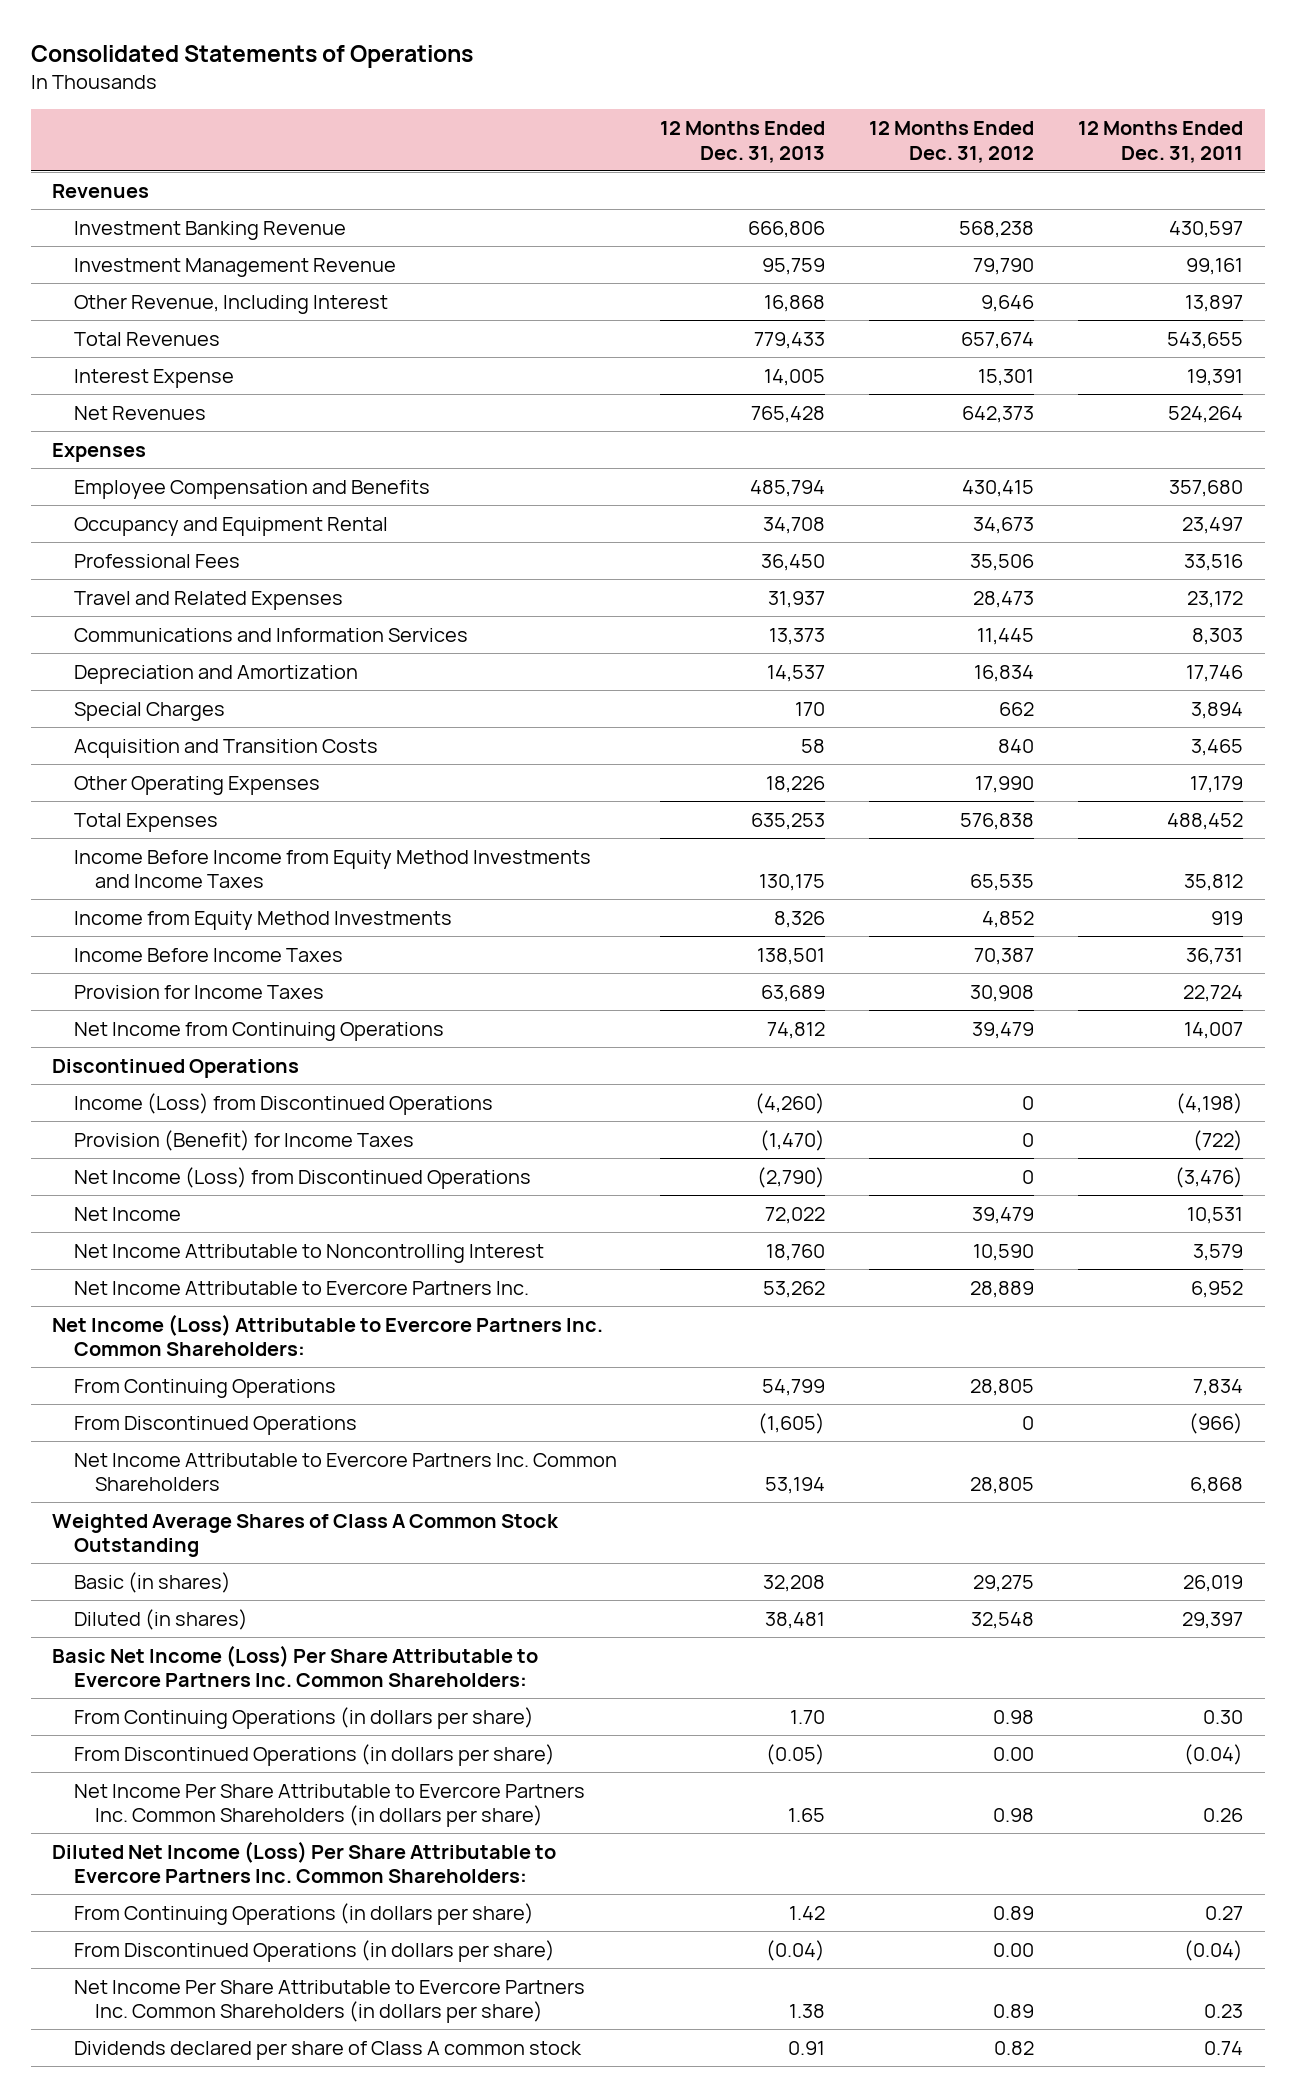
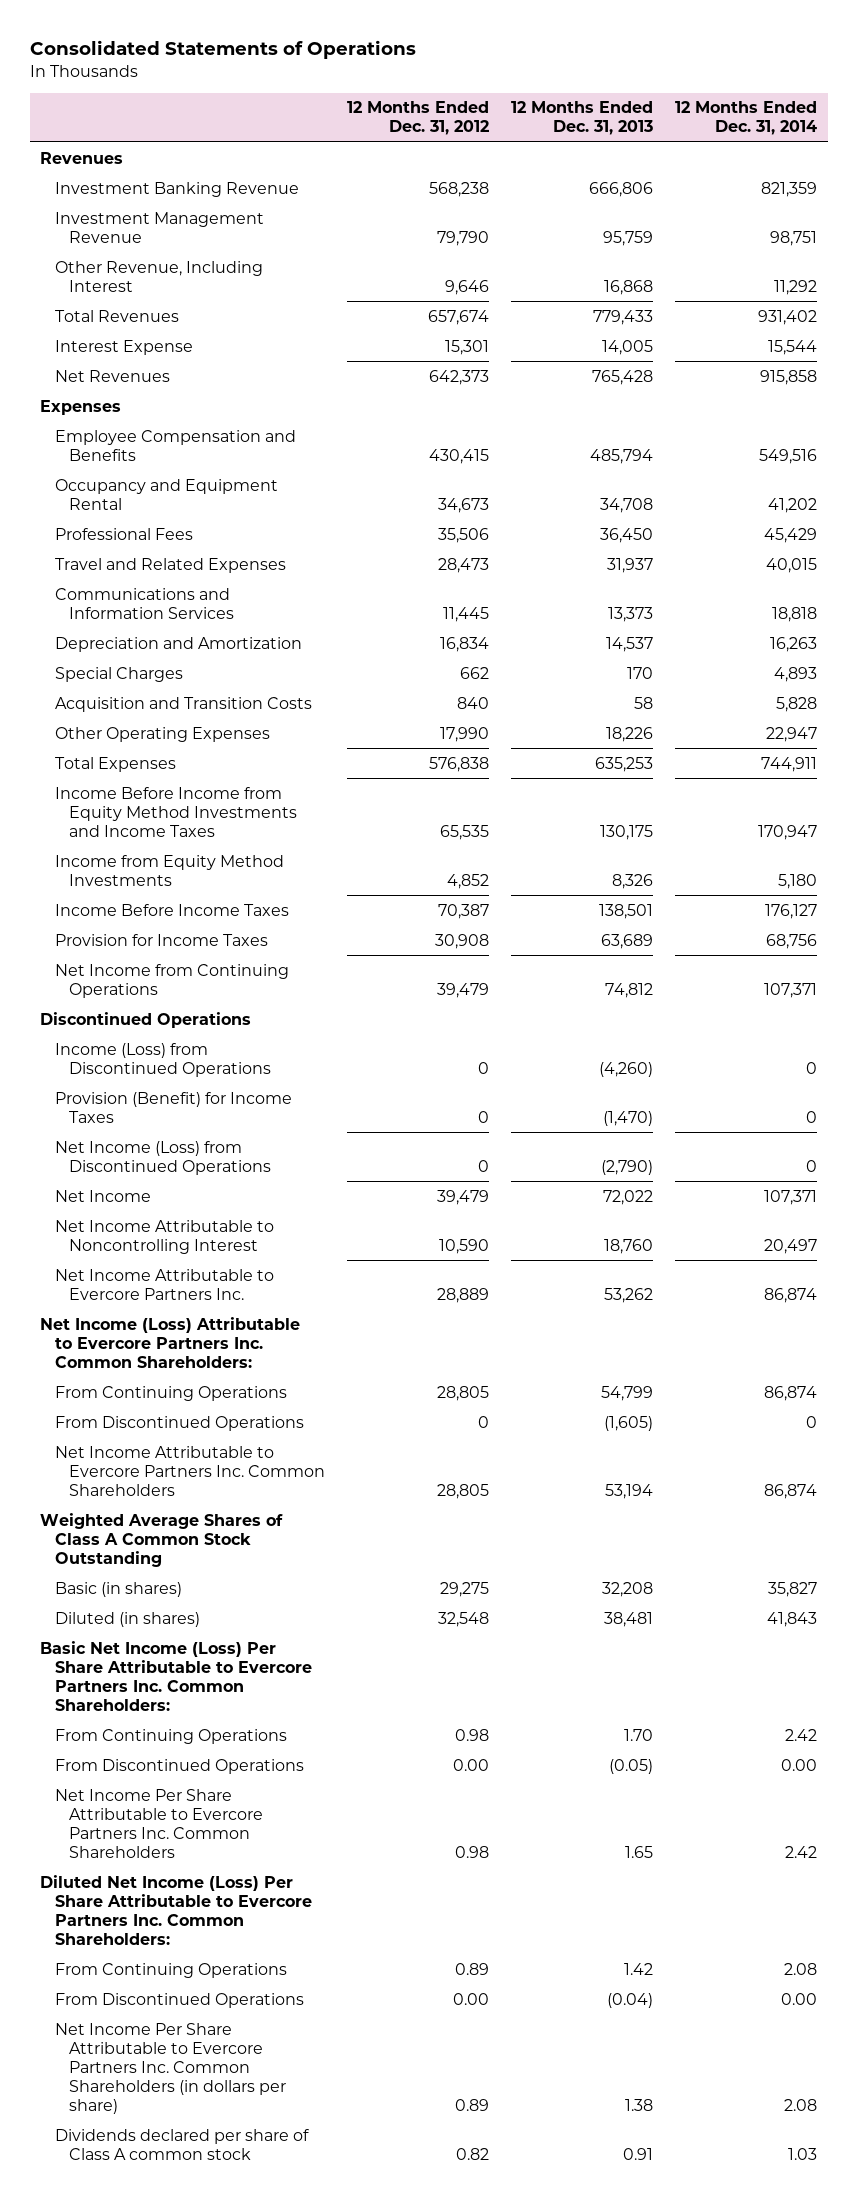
- | 12 Months Ended Dec. 31, 2013 | 12 Months Ended Dec. 31, 2012 | 12 Months Ended Dec. 31, 2011
+ | 12 Months Ended Dec. 31, 2012 | 12 Months Ended Dec. 31, 2013 | 12 Months Ended Dec. 31, 2014
- From Continuing Operations (in dollars per share) | 1.70 | 0.98 | 0.30
- From Discontinued Operations (in dollars per share) | (0.05) | 0.00 | (0.04)
- Net Income Per Share Attributable to Evercore Partners Inc. Common Shareholders (in dollars per share) | 1.65 | 0.98 | 0.26
+ From Continuing Operations | 0.98 | 1.70 | 2.42
+ From Discontinued Operations | 0.00 | (0.05) | 0.00
+ Net Income Per Share Attributable to Evercore Partners Inc. Common Shareholders | 0.98 | 1.65 | 2.42
- From Continuing Operations (in dollars per share) | 1.42 | 0.89 | 0.27
- From Discontinued Operations (in dollars per share) | (0.04) | 0.00 | (0.04)
+ From Continuing Operations | 0.89 | 1.42 | 2.08
+ From Discontinued Operations | 0.00 | (0.04) | 0.00

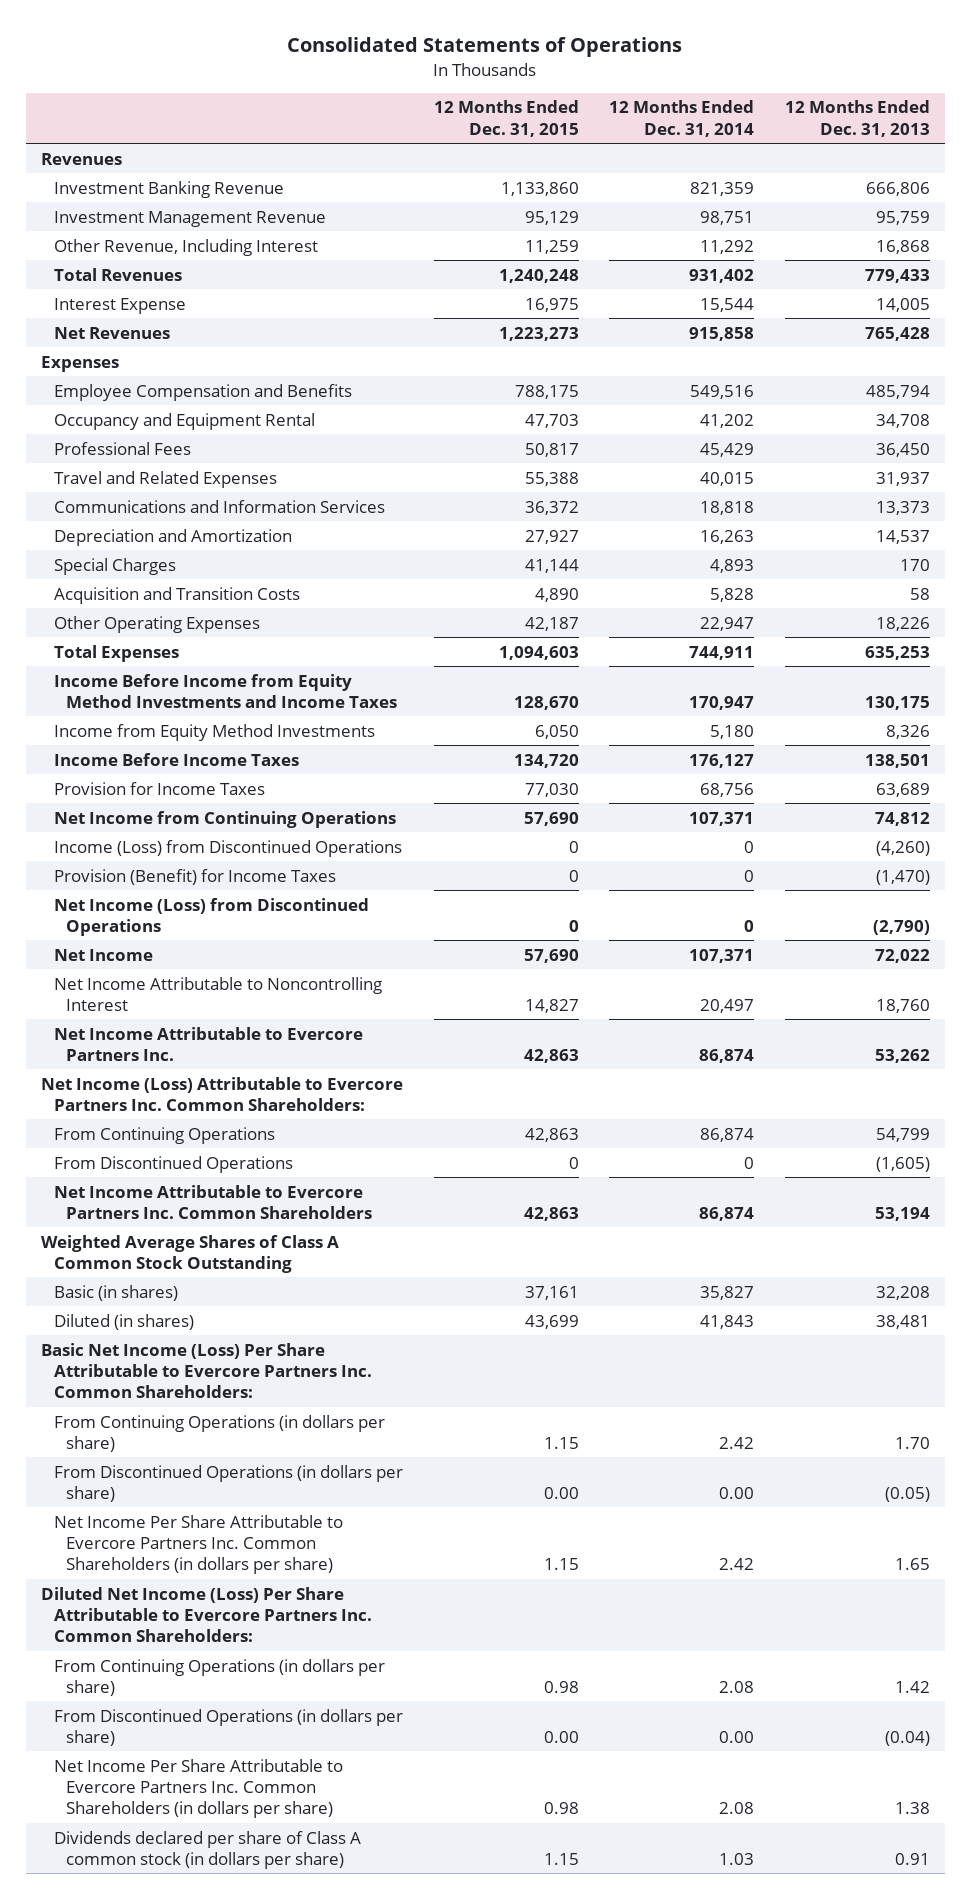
- | 12 Months Ended Dec. 31, 2012 | 12 Months Ended Dec. 31, 2013 | 12 Months Ended Dec. 31, 2014
+ | 12 Months Ended Dec. 31, 2015 | 12 Months Ended Dec. 31, 2014 | 12 Months Ended Dec. 31, 2013
- Discontinued Operations
- From Continuing Operations | 0.98 | 1.70 | 2.42
- From Discontinued Operations | 0.00 | (0.05) | 0.00
- Net Income Per Share Attributable to Evercore Partners Inc. Common Shareholders | 0.98 | 1.65 | 2.42
+ From Continuing Operations (in dollars per share) | 1.15 | 2.42 | 1.70
+ From Discontinued Operations (in dollars per share) | 0.00 | 0.00 | (0.05)
+ Net Income Per Share Attributable to Evercore Partners Inc. Common Shareholders (in dollars per share) | 1.15 | 2.42 | 1.65
- From Continuing Operations | 0.89 | 1.42 | 2.08
- From Discontinued Operations | 0.00 | (0.04) | 0.00
+ From Continuing Operations (in dollars per share) | 0.98 | 2.08 | 1.42
+ From Discontinued Operations (in dollars per share) | 0.00 | 0.00 | (0.04)
- Dividends declared per share of Class A common stock | 0.82 | 0.91 | 1.03
+ Dividends declared per share of Class A common stock (in dollars per share) | 1.15 | 1.03 | 0.91

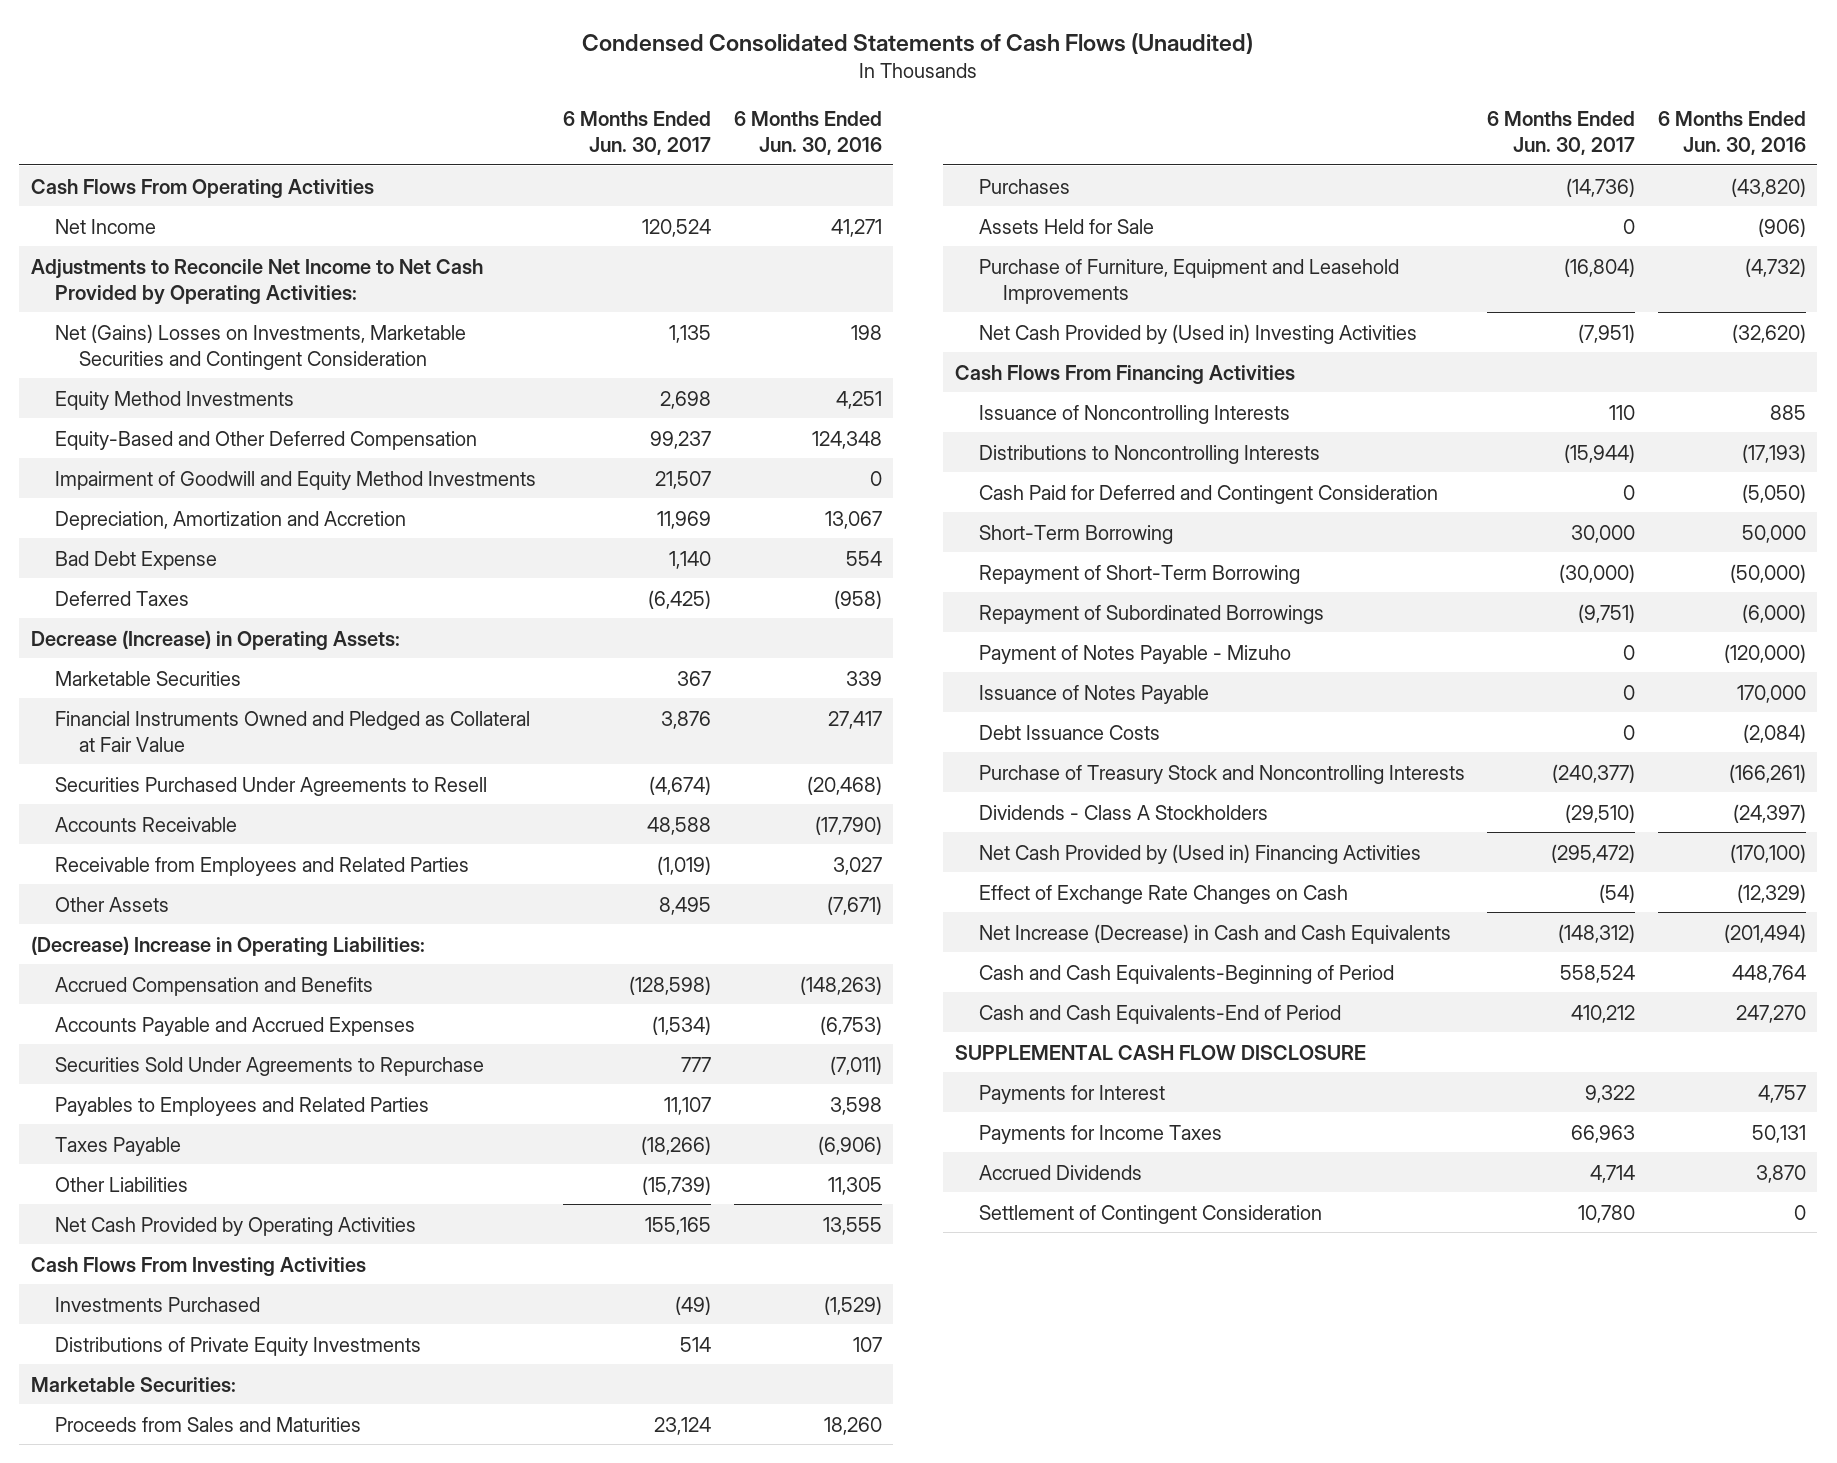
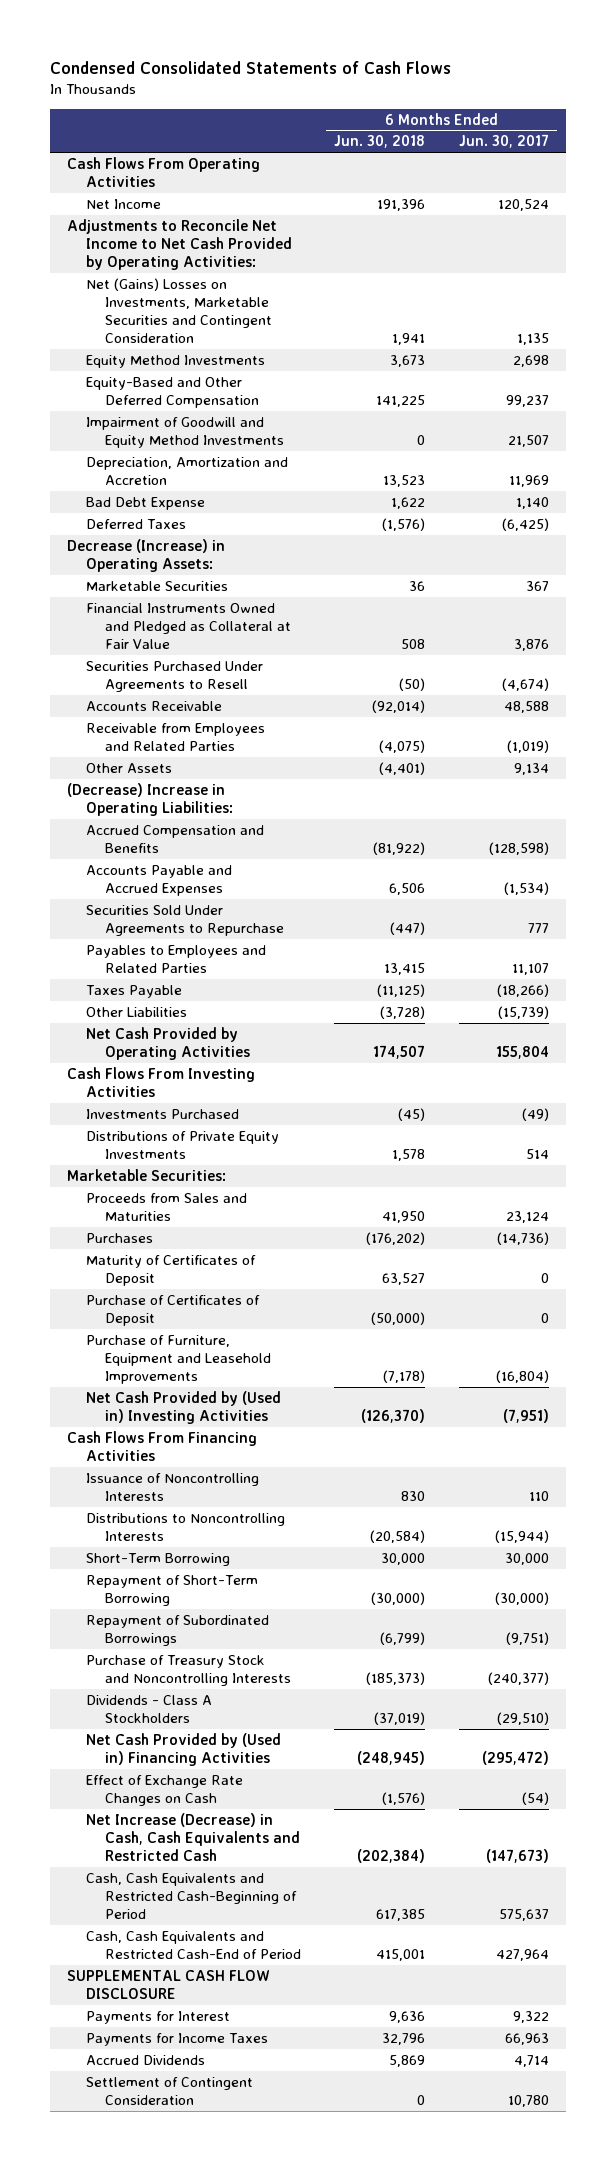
- Condensed Consolidated Statements of Cash Flows (Unaudited)
+ Condensed Consolidated Statements of Cash Flows
- | 6 Months Ended Jun. 30, 2017 | 6 Months Ended Jun. 30, 2016
+ | 6 Months Ended Jun. 30, 2018 | 6 Months Ended Jun. 30, 2017
- Other Assets | 8,495 | (7,671)
+ Other Assets | (4,401) | 9,134
- Net Cash Provided by Operating Activities | 155,165 | 13,555
+ Net Cash Provided by Operating Activities | 174,507 | 155,804
- Assets Held for Sale | 0 | (906)
+ Maturity of Certificates of Deposit | 63,527 | 0
+ Purchase of Certificates of Deposit | (50,000) | 0
- Cash Paid for Deferred and Contingent Consideration | 0 | (5,050)
- Payment of Notes Payable - Mizuho | 0 | (120,000)
- Issuance of Notes Payable | 0 | 170,000
- Debt Issuance Costs | 0 | (2,084)
- Net Increase (Decrease) in Cash and Cash Equivalents | (148,312) | (201,494)
- Cash and Cash Equivalents-Beginning of Period | 558,524 | 448,764
- Cash and Cash Equivalents-End of Period | 410,212 | 247,270
+ Net Increase (Decrease) in Cash, Cash Equivalents and Restricted Cash | (202,384) | (147,673)
+ Cash, Cash Equivalents and Restricted Cash-Beginning of Period | 617,385 | 575,637
+ Cash, Cash Equivalents and Restricted Cash-End of Period | 415,001 | 427,964

